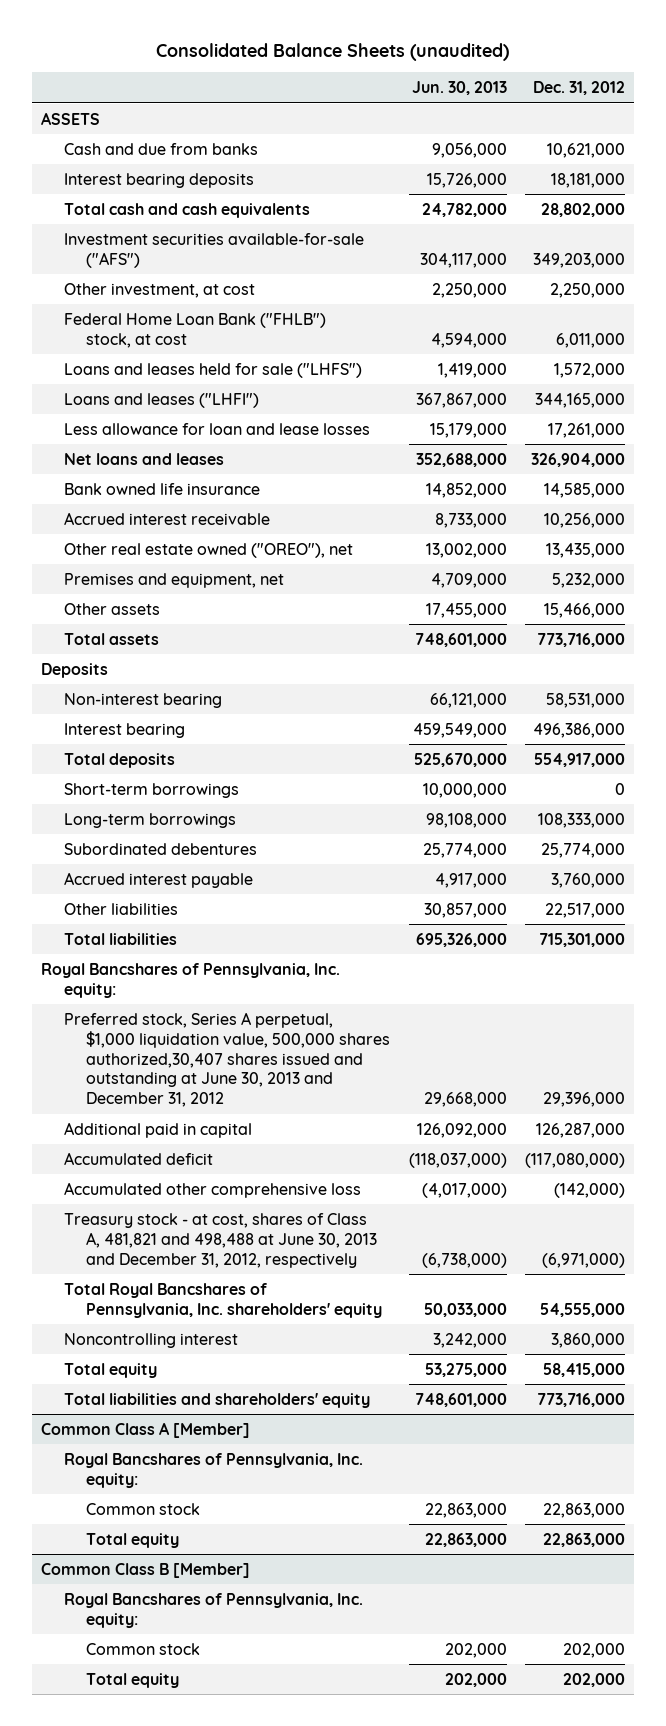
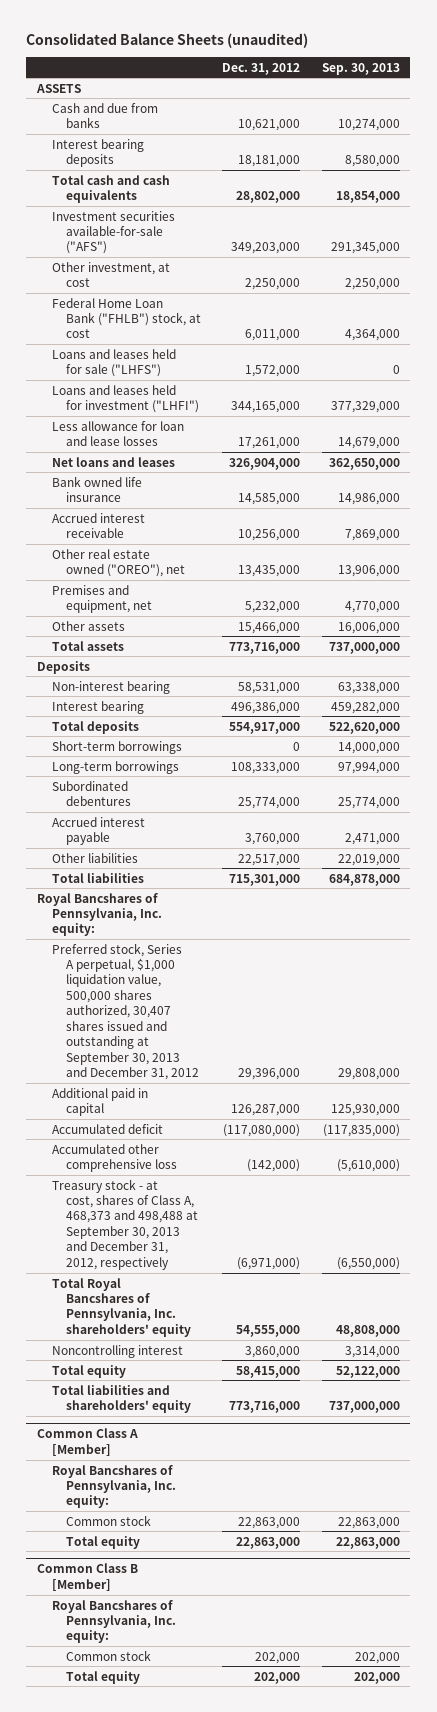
- | Jun. 30, 2013 | Dec. 31, 2012
+ | Dec. 31, 2012 | Sep. 30, 2013
- Loans and leases ("LHFI") | 367,867,000 | 344,165,000
+ Loans and leases held for investment ("LHFI") | 344,165,000 | 377,329,000
- Preferred stock, Series A perpetual, $1,000 liquidation value, 500,000 shares authorized,30,407 shares issued and outstanding at June 30, 2013 and December 31, 2012 | 29,668,000 | 29,396,000
+ Preferred stock, Series A perpetual, $1,000 liquidation value, 500,000 shares authorized, 30,407 shares issued and outstanding at September 30, 2013 and December 31, 2012 | 29,396,000 | 29,808,000
- Treasury stock - at cost, shares of Class A, 481,821 and 498,488 at June 30, 2013 and December 31, 2012, respectively | (6,738,000) | (6,971,000)
+ Treasury stock - at cost, shares of Class A, 468,373 and 498,488 at September 30, 2013 and December 31, 2012, respectively | (6,971,000) | (6,550,000)

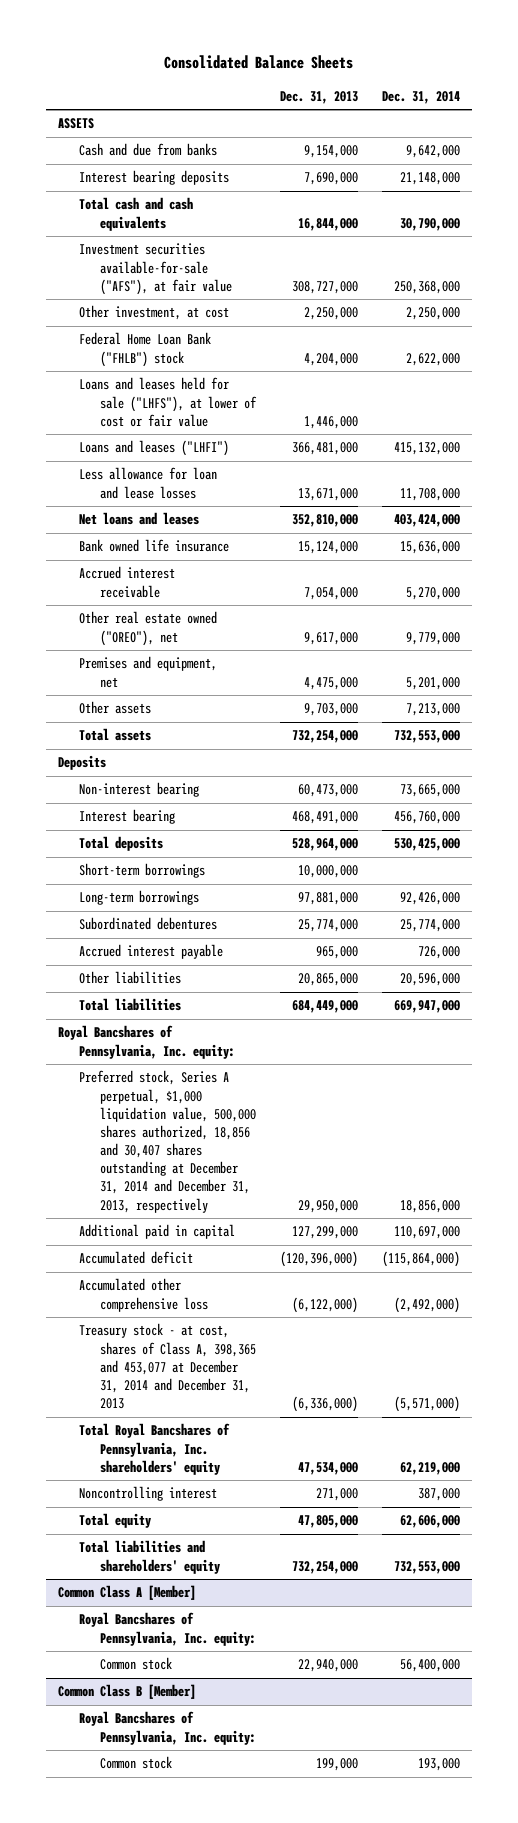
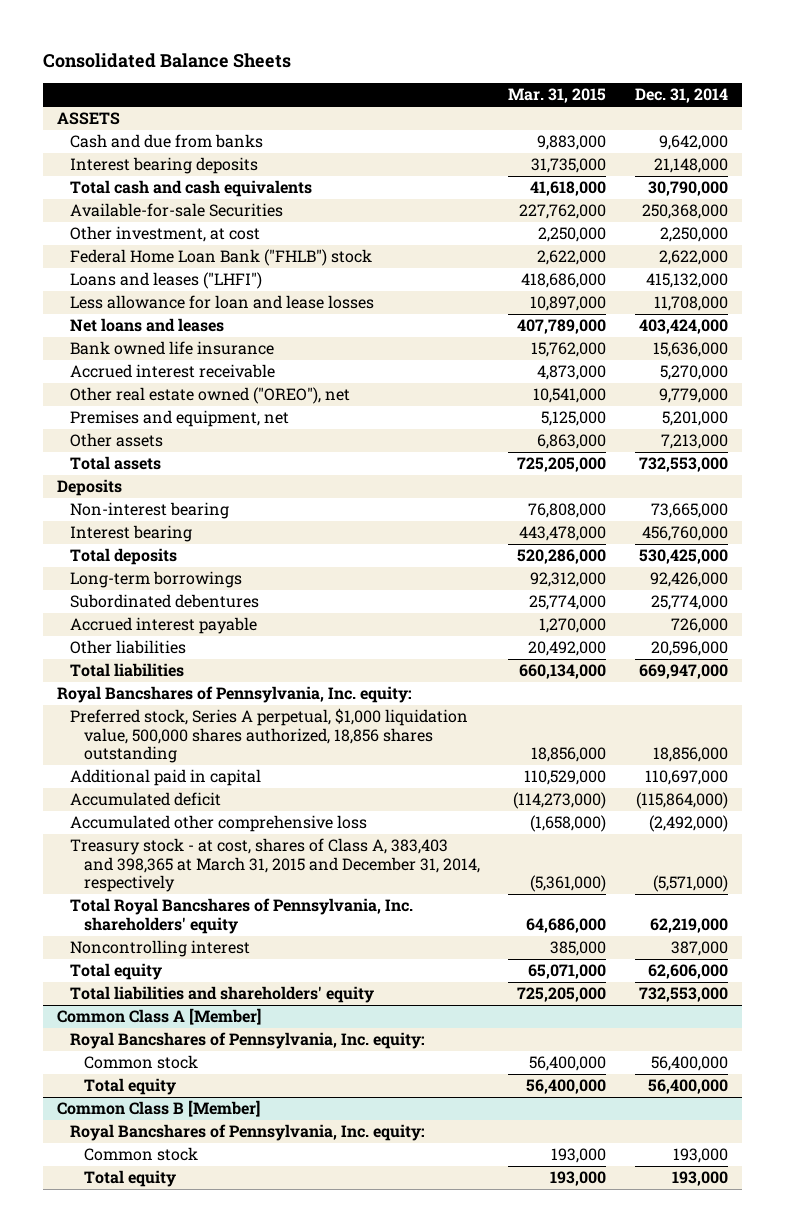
- | Dec. 31, 2013 | Dec. 31, 2014
+ | Mar. 31, 2015 | Dec. 31, 2014
- Investment securities available-for-sale ("AFS"), at fair value | 308,727,000 | 250,368,000
+ Available-for-sale Securities | 227,762,000 | 250,368,000
- Loans and leases held for sale ("LHFS"), at lower of cost or fair value | 1,446,000 |
- Short-term borrowings | 10,000,000 |
- Preferred stock, Series A perpetual, $1,000 liquidation value, 500,000 shares authorized, 18,856 and 30,407 shares outstanding at December 31, 2014 and December 31, 2013, respectively | 29,950,000 | 18,856,000
+ Preferred stock, Series A perpetual, $1,000 liquidation value, 500,000 shares authorized, 18,856 shares outstanding | 18,856,000 | 18,856,000
- Treasury stock - at cost, shares of Class A, 398,365 and 453,077 at December 31, 2014 and December 31, 2013 | (6,336,000) | (5,571,000)
+ Treasury stock - at cost, shares of Class A, 383,403 and 398,365 at March 31, 2015 and December 31, 2014, respectively | (5,361,000) | (5,571,000)
@ Common Class A [Member]
+ Total equity | 56,400,000 | 56,400,000
@ Common Class B [Member]
+ Total equity | 193,000 | 193,000

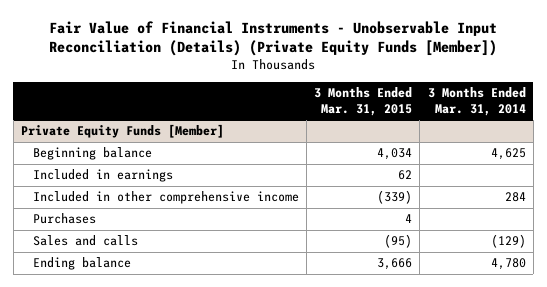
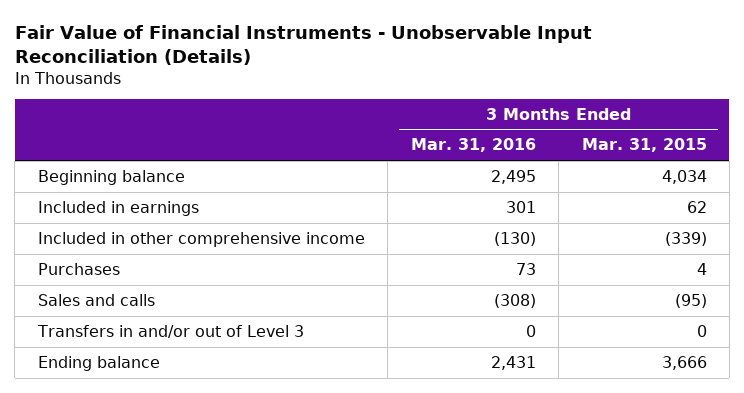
- Fair Value of Financial Instruments - Unobservable Input Reconciliation (Details) (Private Equity Funds [Member])
+ Fair Value of Financial Instruments - Unobservable Input Reconciliation (Details)
- | 3 Months Ended Mar. 31, 2015 | 3 Months Ended Mar. 31, 2014
+ | 3 Months Ended Mar. 31, 2016 | 3 Months Ended Mar. 31, 2015
- Private Equity Funds [Member]
+ Transfers in and/or out of Level 3 | 0 | 0

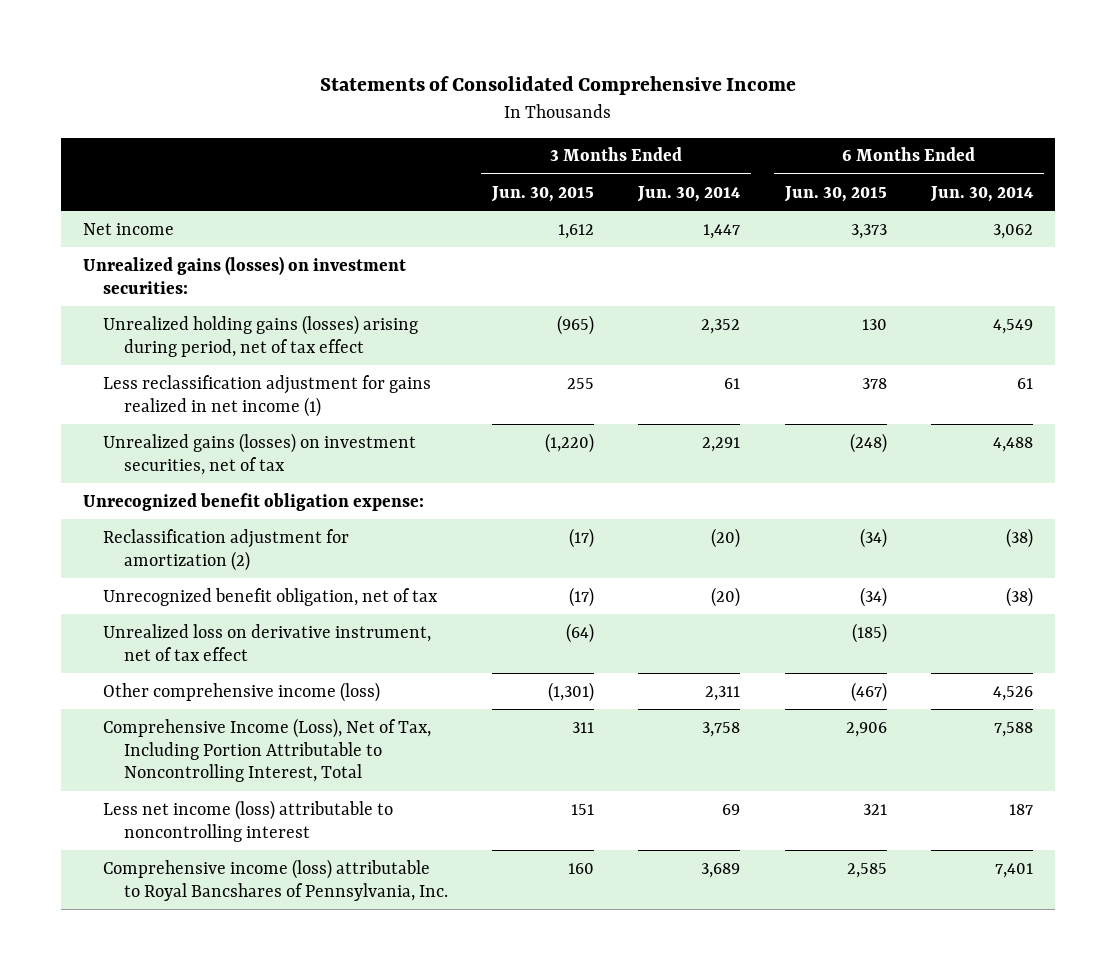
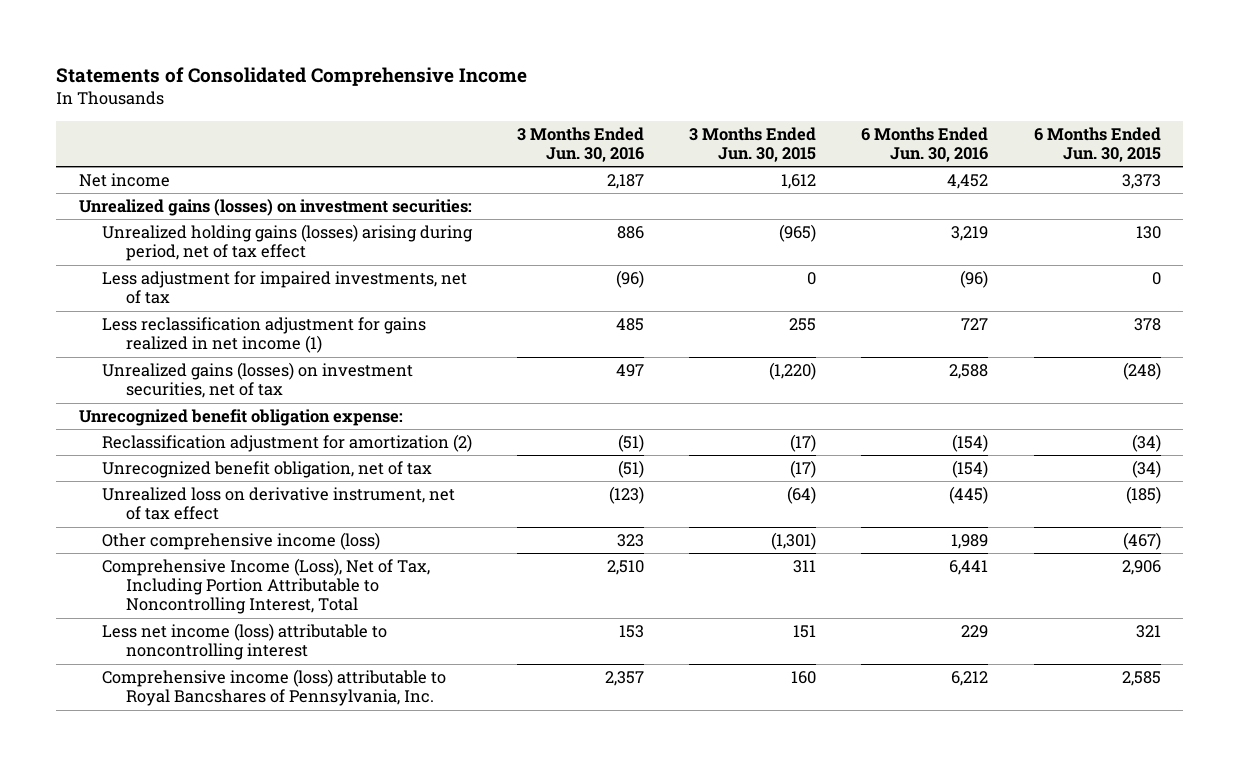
- | 3 Months Ended Jun. 30, 2015 | 3 Months Ended Jun. 30, 2014 | 6 Months Ended Jun. 30, 2015 | 6 Months Ended Jun. 30, 2014
+ | 3 Months Ended Jun. 30, 2016 | 3 Months Ended Jun. 30, 2015 | 6 Months Ended Jun. 30, 2016 | 6 Months Ended Jun. 30, 2015
+ Less adjustment for impaired investments, net of tax | (96) | 0 | (96) | 0

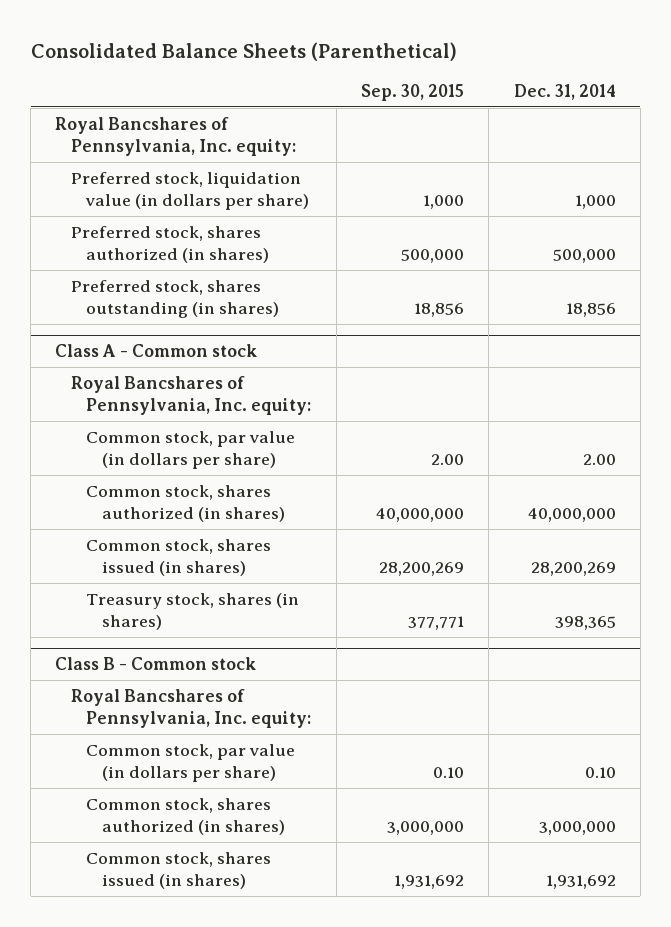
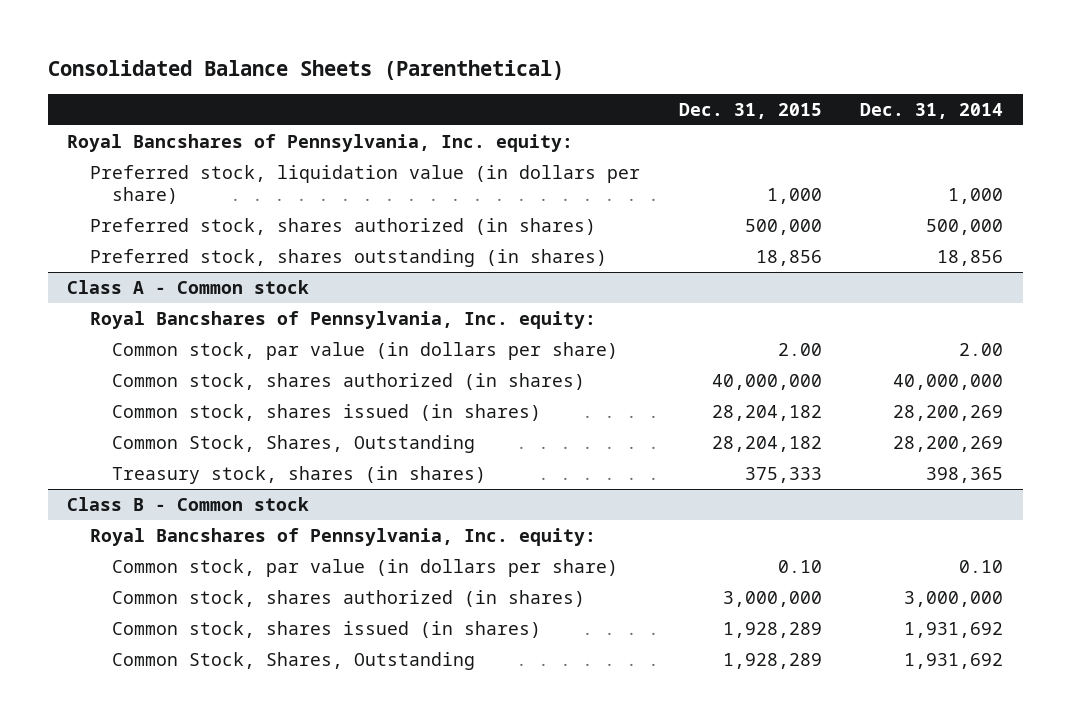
- | Sep. 30, 2015 | Dec. 31, 2014
+ | Dec. 31, 2015 | Dec. 31, 2014
@ Class A - Common stock
+ Common Stock, Shares, Outstanding | 28,204,182 | 28,200,269
@ Class B - Common stock
+ Common Stock, Shares, Outstanding | 1,928,289 | 1,931,692

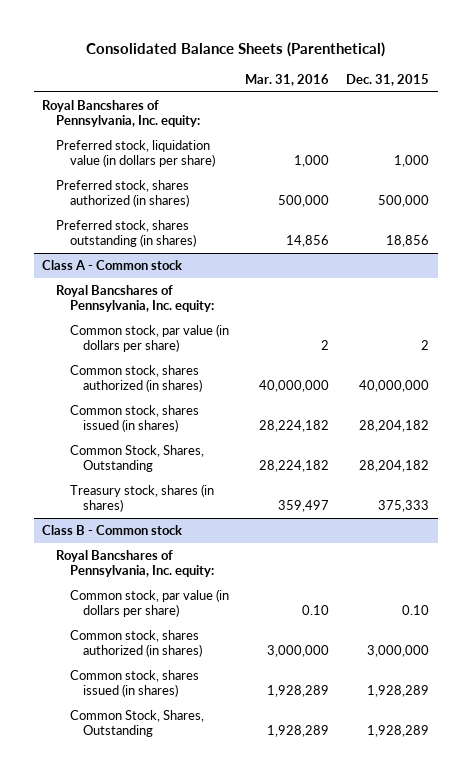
- | Dec. 31, 2015 | Dec. 31, 2014
+ | Mar. 31, 2016 | Dec. 31, 2015
@ Class A - Common stock
- Common stock, par value (in dollars per share) | 2.00 | 2.00
+ Common stock, par value (in dollars per share) | 2 | 2

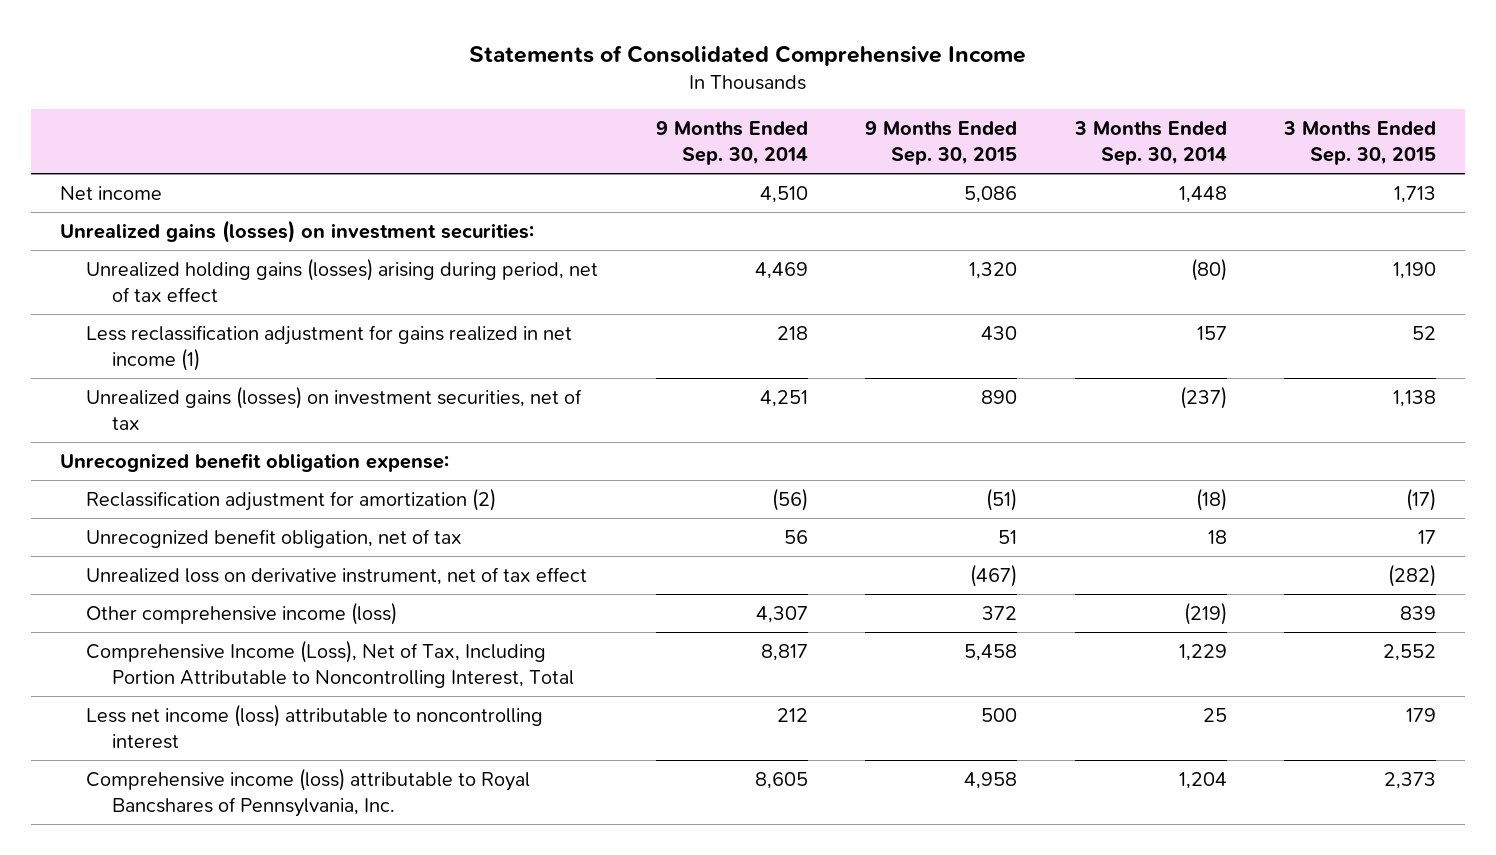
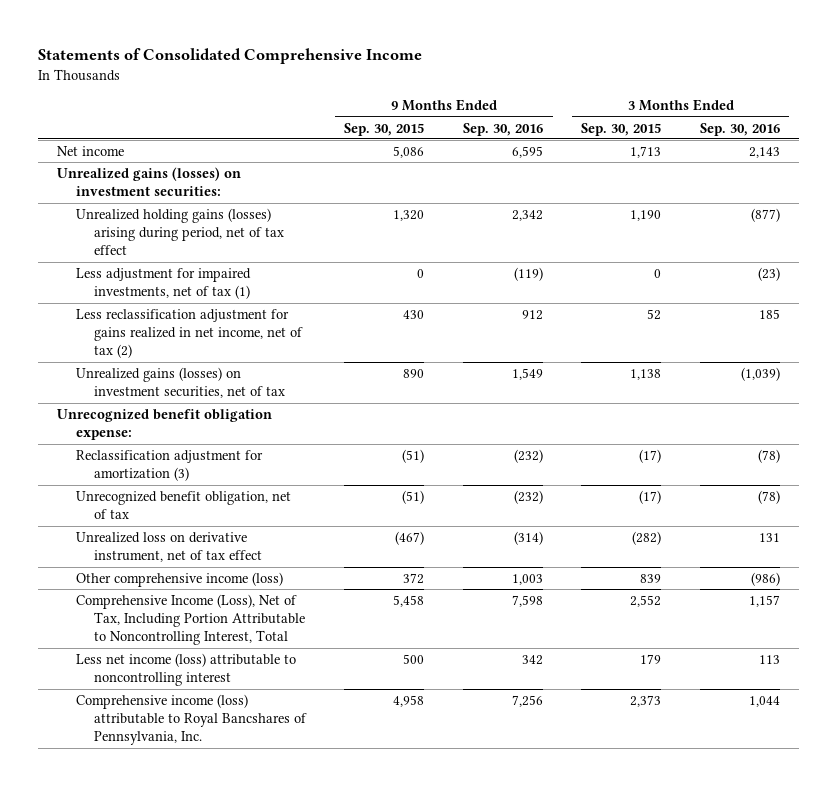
- | 9 Months Ended Sep. 30, 2014 | 9 Months Ended Sep. 30, 2015 | 3 Months Ended Sep. 30, 2014 | 3 Months Ended Sep. 30, 2015
+ | 9 Months Ended Sep. 30, 2015 | 9 Months Ended Sep. 30, 2016 | 3 Months Ended Sep. 30, 2015 | 3 Months Ended Sep. 30, 2016
- Less reclassification adjustment for gains realized in net income (1) | 218 | 430 | 157 | 52
+ Less adjustment for impaired investments, net of tax (1) | 0 | (119) | 0 | (23)
+ Less reclassification adjustment for gains realized in net income, net of tax (2) | 430 | 912 | 52 | 185
- Reclassification adjustment for amortization (2) | (56) | (51) | (18) | (17)
- Unrecognized benefit obligation, net of tax | 56 | 51 | 18 | 17
+ Reclassification adjustment for amortization (3) | (51) | (232) | (17) | (78)
+ Unrecognized benefit obligation, net of tax | (51) | (232) | (17) | (78)

